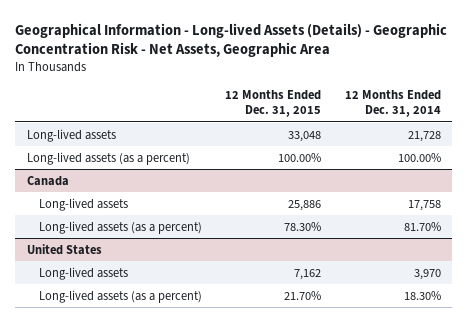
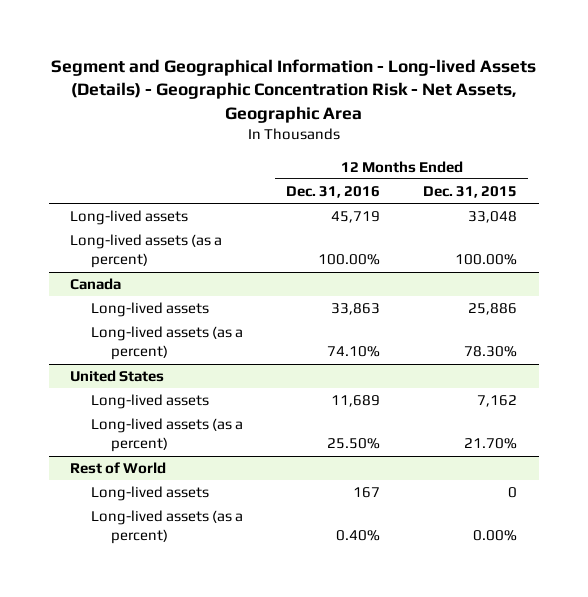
- Geographical Information - Long-lived Assets (Details) - Geographic Concentration Risk - Net Assets, Geographic Area
+ Segment and Geographical Information - Long-lived Assets (Details) - Geographic Concentration Risk - Net Assets, Geographic Area
- | 12 Months Ended Dec. 31, 2015 | 12 Months Ended Dec. 31, 2014
+ | 12 Months Ended Dec. 31, 2016 | 12 Months Ended Dec. 31, 2015
+ Rest of World
+ Long-lived assets | 167 | 0
+ Long-lived assets (as a percent) | 0.40% | 0.00%

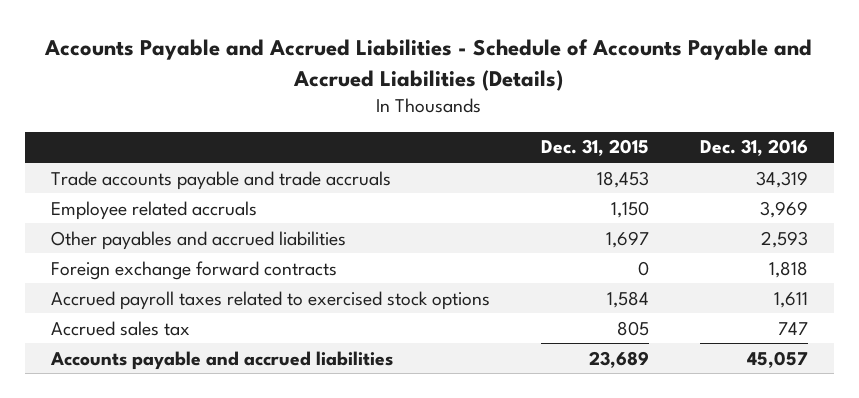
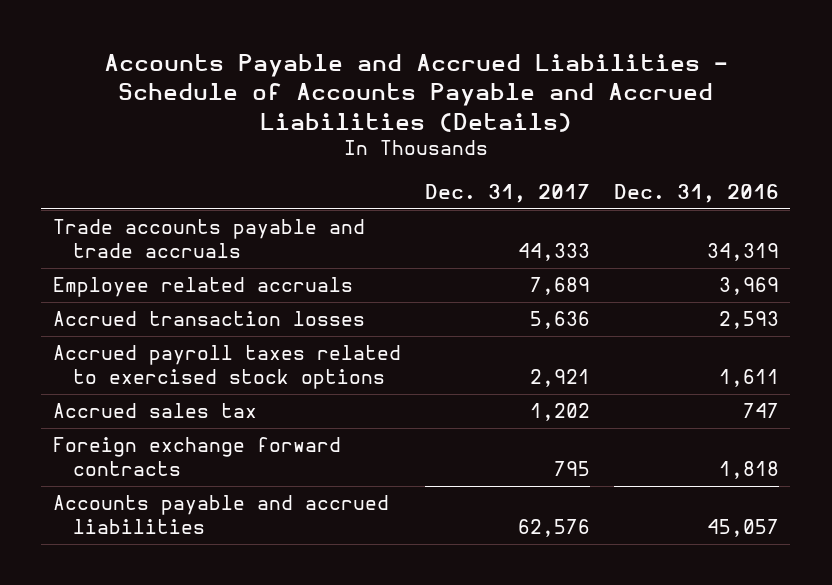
- | Dec. 31, 2015 | Dec. 31, 2016
+ | Dec. 31, 2017 | Dec. 31, 2016
- Other payables and accrued liabilities | 1,697 | 2,593
+ Accrued transaction losses | 5,636 | 2,593
moved down: Foreign exchange forward contracts | 795 | 1,818

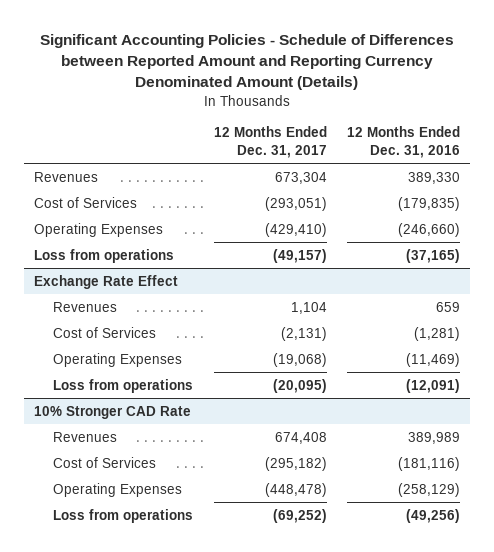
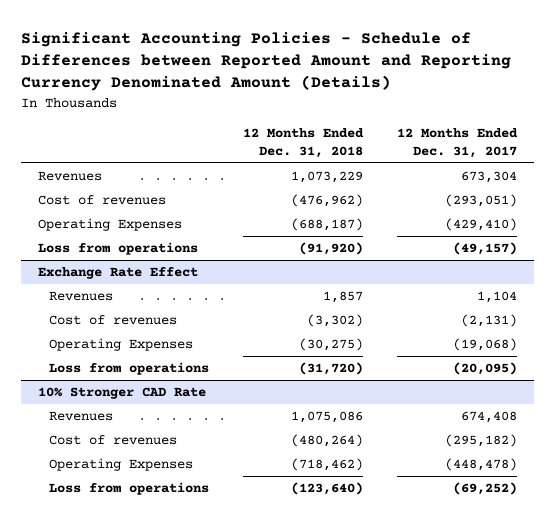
- | 12 Months Ended Dec. 31, 2017 | 12 Months Ended Dec. 31, 2016
+ | 12 Months Ended Dec. 31, 2018 | 12 Months Ended Dec. 31, 2017
- Cost of Services | (293,051) | (179,835)
+ Cost of revenues | (476,962) | (293,051)
@ Exchange Rate Effect
- Cost of Services | (2,131) | (1,281)
+ Cost of revenues | (3,302) | (2,131)
@ 10% Stronger CAD Rate
- Cost of Services | (295,182) | (181,116)
+ Cost of revenues | (480,264) | (295,182)

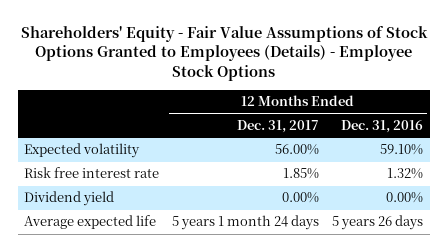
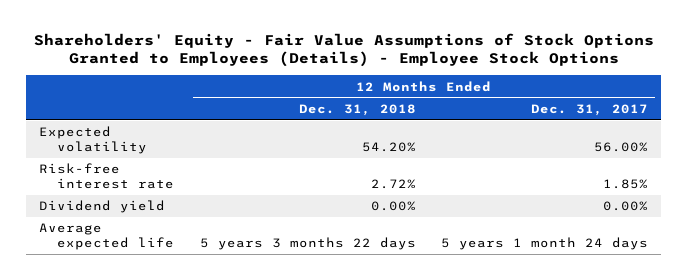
- | 12 Months Ended Dec. 31, 2017 | 12 Months Ended Dec. 31, 2016
+ | 12 Months Ended Dec. 31, 2018 | 12 Months Ended Dec. 31, 2017
- Risk free interest rate | 1.85% | 1.32%
+ Risk-free interest rate | 2.72% | 1.85%

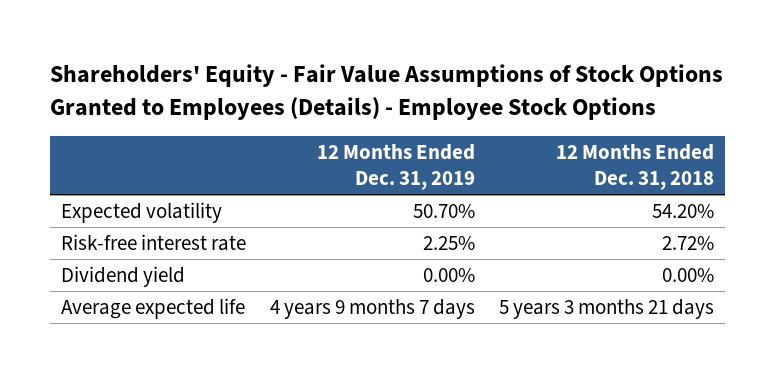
- | 12 Months Ended Dec. 31, 2018 | 12 Months Ended Dec. 31, 2017
+ | 12 Months Ended Dec. 31, 2019 | 12 Months Ended Dec. 31, 2018
- Average expected life | 5 years 3 months 22 days | 5 years 1 month 24 days
+ Average expected life | 4 years 9 months 7 days | 5 years 3 months 21 days

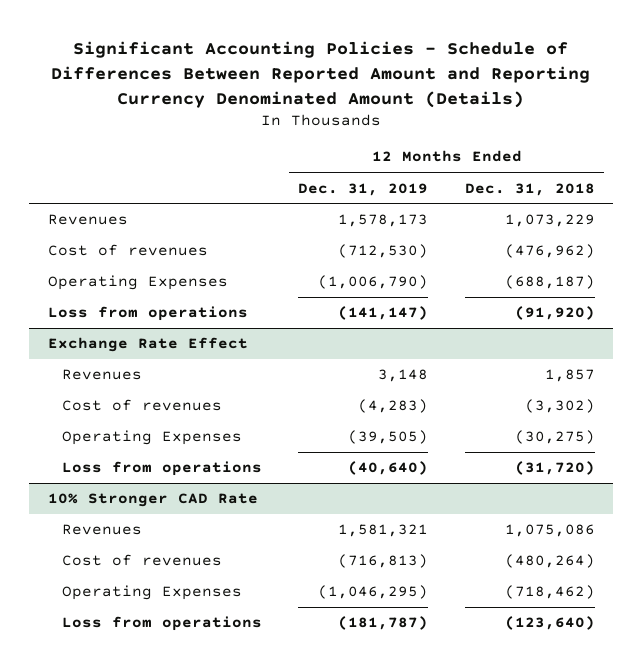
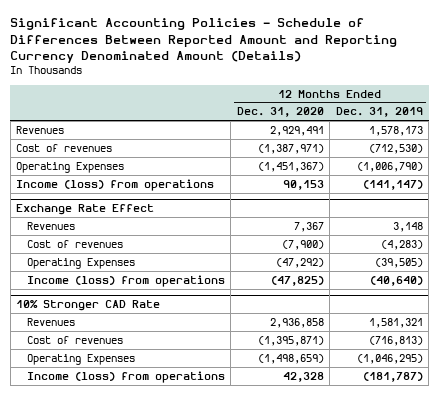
- | 12 Months Ended Dec. 31, 2019 | 12 Months Ended Dec. 31, 2018
+ | 12 Months Ended Dec. 31, 2020 | 12 Months Ended Dec. 31, 2019
- Loss from operations | (141,147) | (91,920)
+ Income (loss) from operations | 90,153 | (141,147)
@ Exchange Rate Effect
- Loss from operations | (40,640) | (31,720)
+ Income (loss) from operations | (47,825) | (40,640)
@ 10% Stronger CAD Rate
- Loss from operations | (181,787) | (123,640)
+ Income (loss) from operations | 42,328 | (181,787)

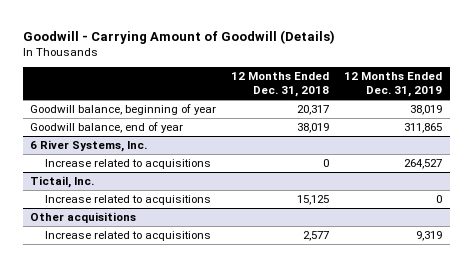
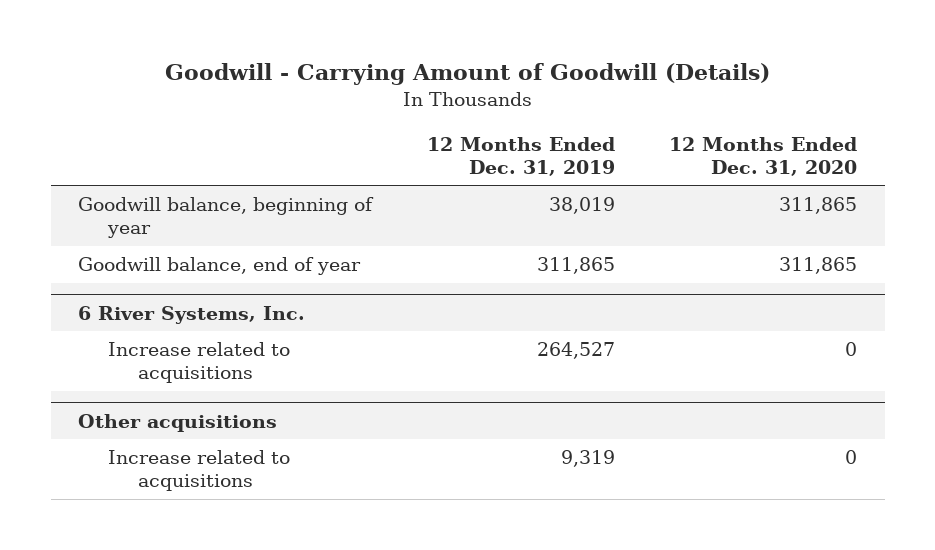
- | 12 Months Ended Dec. 31, 2018 | 12 Months Ended Dec. 31, 2019
+ | 12 Months Ended Dec. 31, 2019 | 12 Months Ended Dec. 31, 2020
- Tictail, Inc.
- Increase related to acquisitions | 15,125 | 0

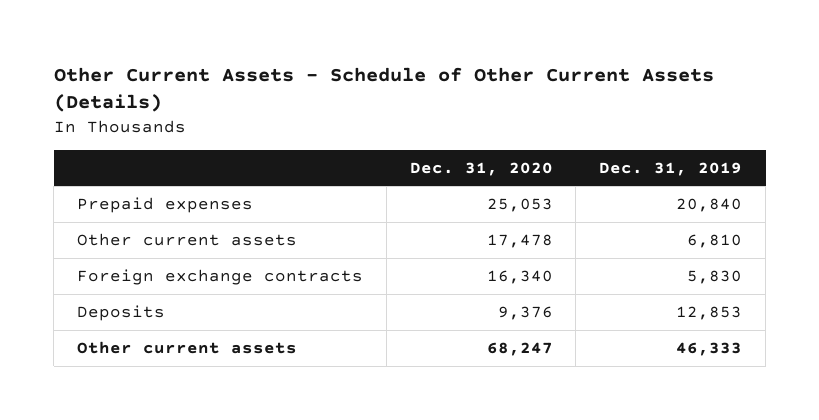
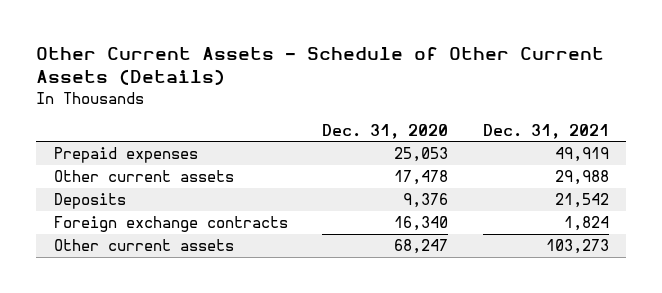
- | Dec. 31, 2020 | Dec. 31, 2019
+ | Dec. 31, 2020 | Dec. 31, 2021
moved down: Foreign exchange contracts | 16,340 | 1,824

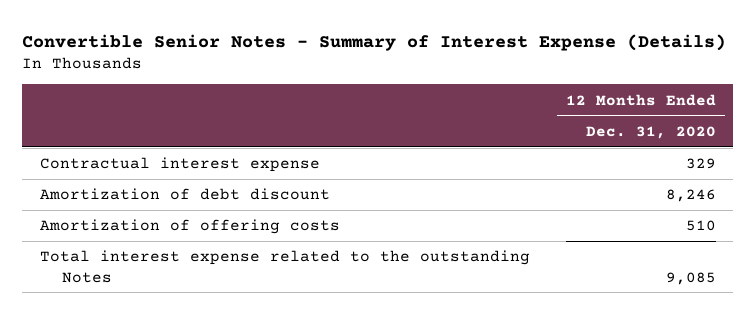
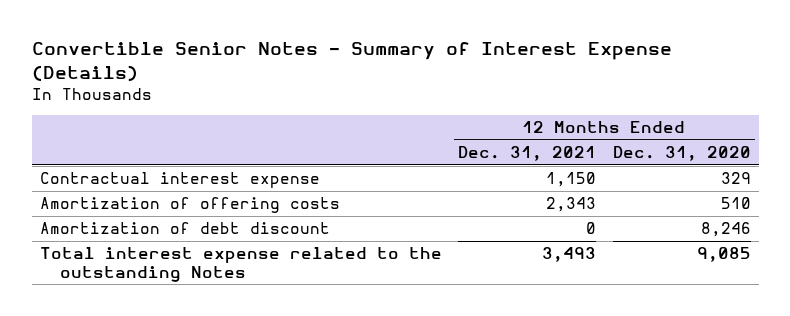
- | 12 Months Ended Dec. 31, 2020
+ | 12 Months Ended Dec. 31, 2021 | 12 Months Ended Dec. 31, 2020
moved down: Amortization of debt discount | 0 | 8,246

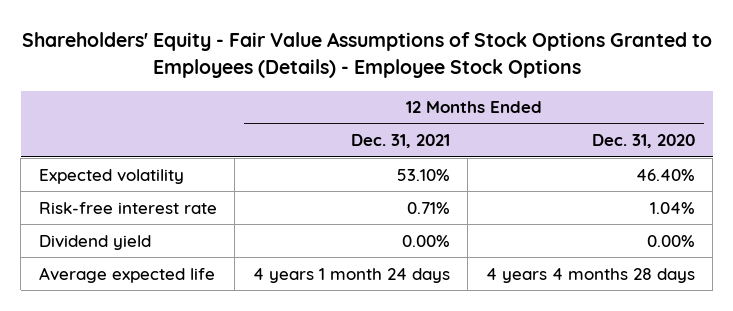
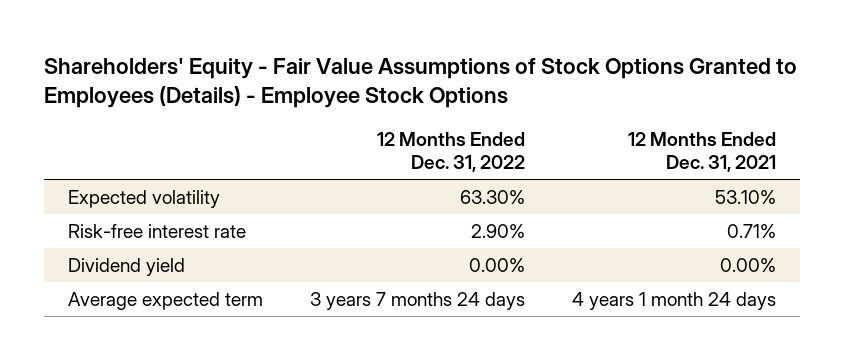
- | 12 Months Ended Dec. 31, 2021 | 12 Months Ended Dec. 31, 2020
+ | 12 Months Ended Dec. 31, 2022 | 12 Months Ended Dec. 31, 2021
- Average expected life | 4 years 1 month 24 days | 4 years 4 months 28 days
+ Average expected term | 3 years 7 months 24 days | 4 years 1 month 24 days

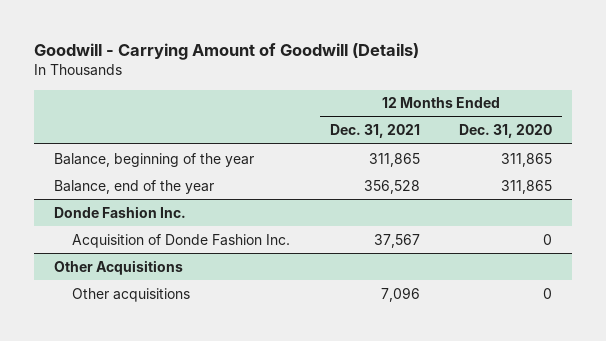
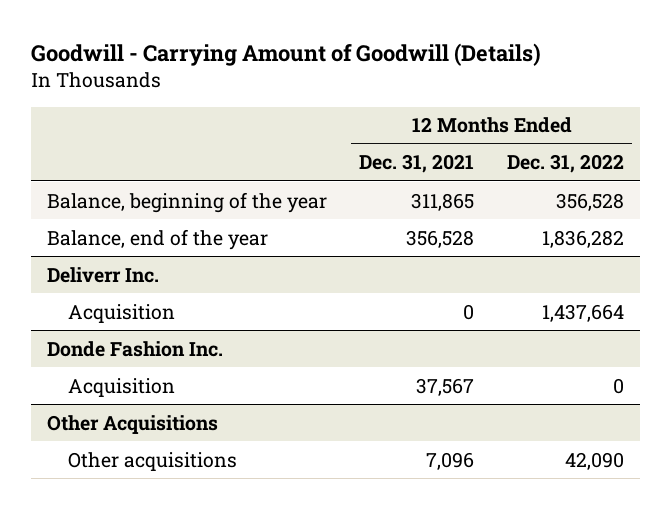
- | 12 Months Ended Dec. 31, 2021 | 12 Months Ended Dec. 31, 2020
+ | 12 Months Ended Dec. 31, 2021 | 12 Months Ended Dec. 31, 2022
+ Deliverr Inc.
+ Acquisition | 0 | 1,437,664
@ Donde Fashion Inc.
- Acquisition of Donde Fashion Inc. | 37,567 | 0
+ Acquisition | 37,567 | 0

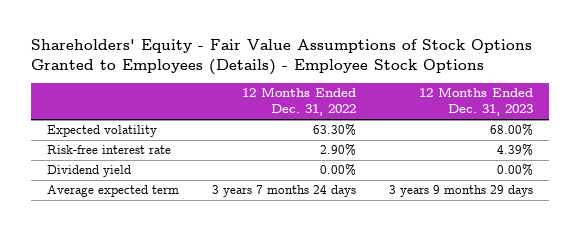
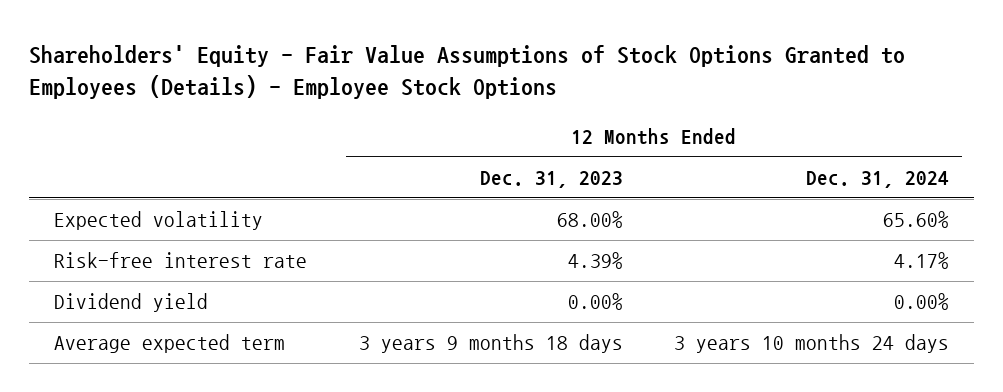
- | 12 Months Ended Dec. 31, 2022 | 12 Months Ended Dec. 31, 2023
+ | 12 Months Ended Dec. 31, 2023 | 12 Months Ended Dec. 31, 2024
- Average expected term | 3 years 7 months 24 days | 3 years 9 months 29 days
+ Average expected term | 3 years 9 months 18 days | 3 years 10 months 24 days

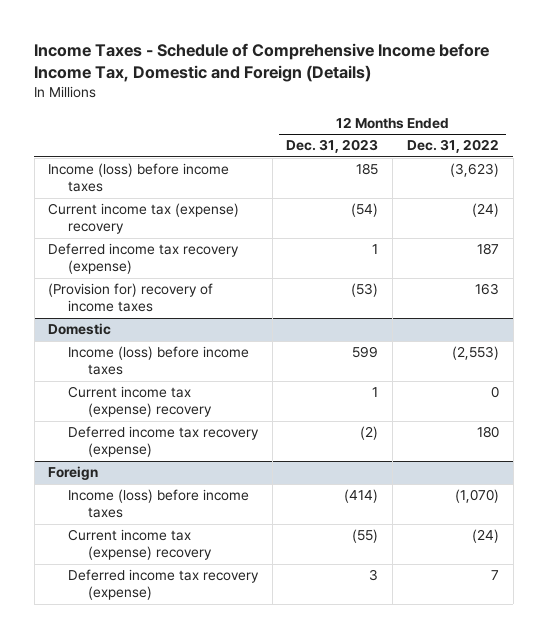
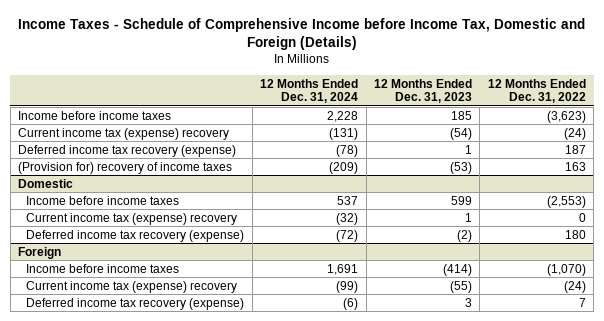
- | 12 Months Ended Dec. 31, 2023 | 12 Months Ended Dec. 31, 2022
+ | 12 Months Ended Dec. 31, 2024 | 12 Months Ended Dec. 31, 2023 | 12 Months Ended Dec. 31, 2022
- Income (loss) before income taxes | 185 | (3,623)
+ Income before income taxes | 2,228 | 185 | (3,623)
@ Domestic
- Income (loss) before income taxes | 599 | (2,553)
+ Income before income taxes | 537 | 599 | (2,553)
@ Foreign
- Income (loss) before income taxes | (414) | (1,070)
+ Income before income taxes | 1,691 | (414) | (1,070)

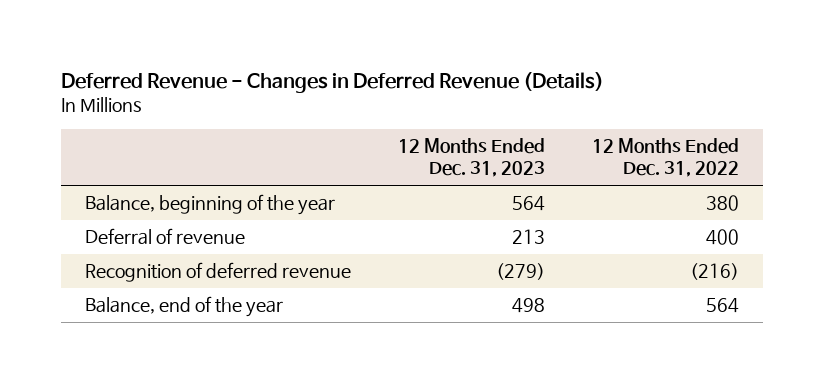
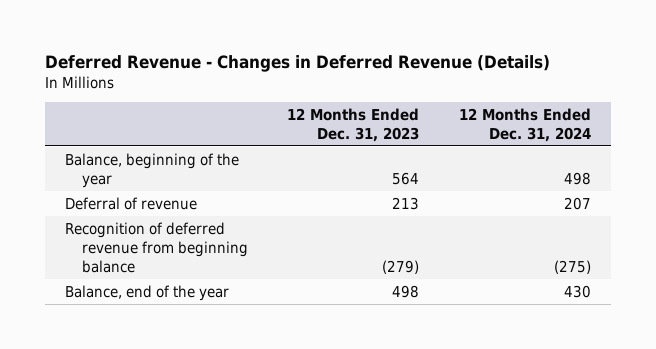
- | 12 Months Ended Dec. 31, 2023 | 12 Months Ended Dec. 31, 2022
+ | 12 Months Ended Dec. 31, 2023 | 12 Months Ended Dec. 31, 2024
- Recognition of deferred revenue | (279) | (216)
+ Recognition of deferred revenue from beginning balance | (279) | (275)

